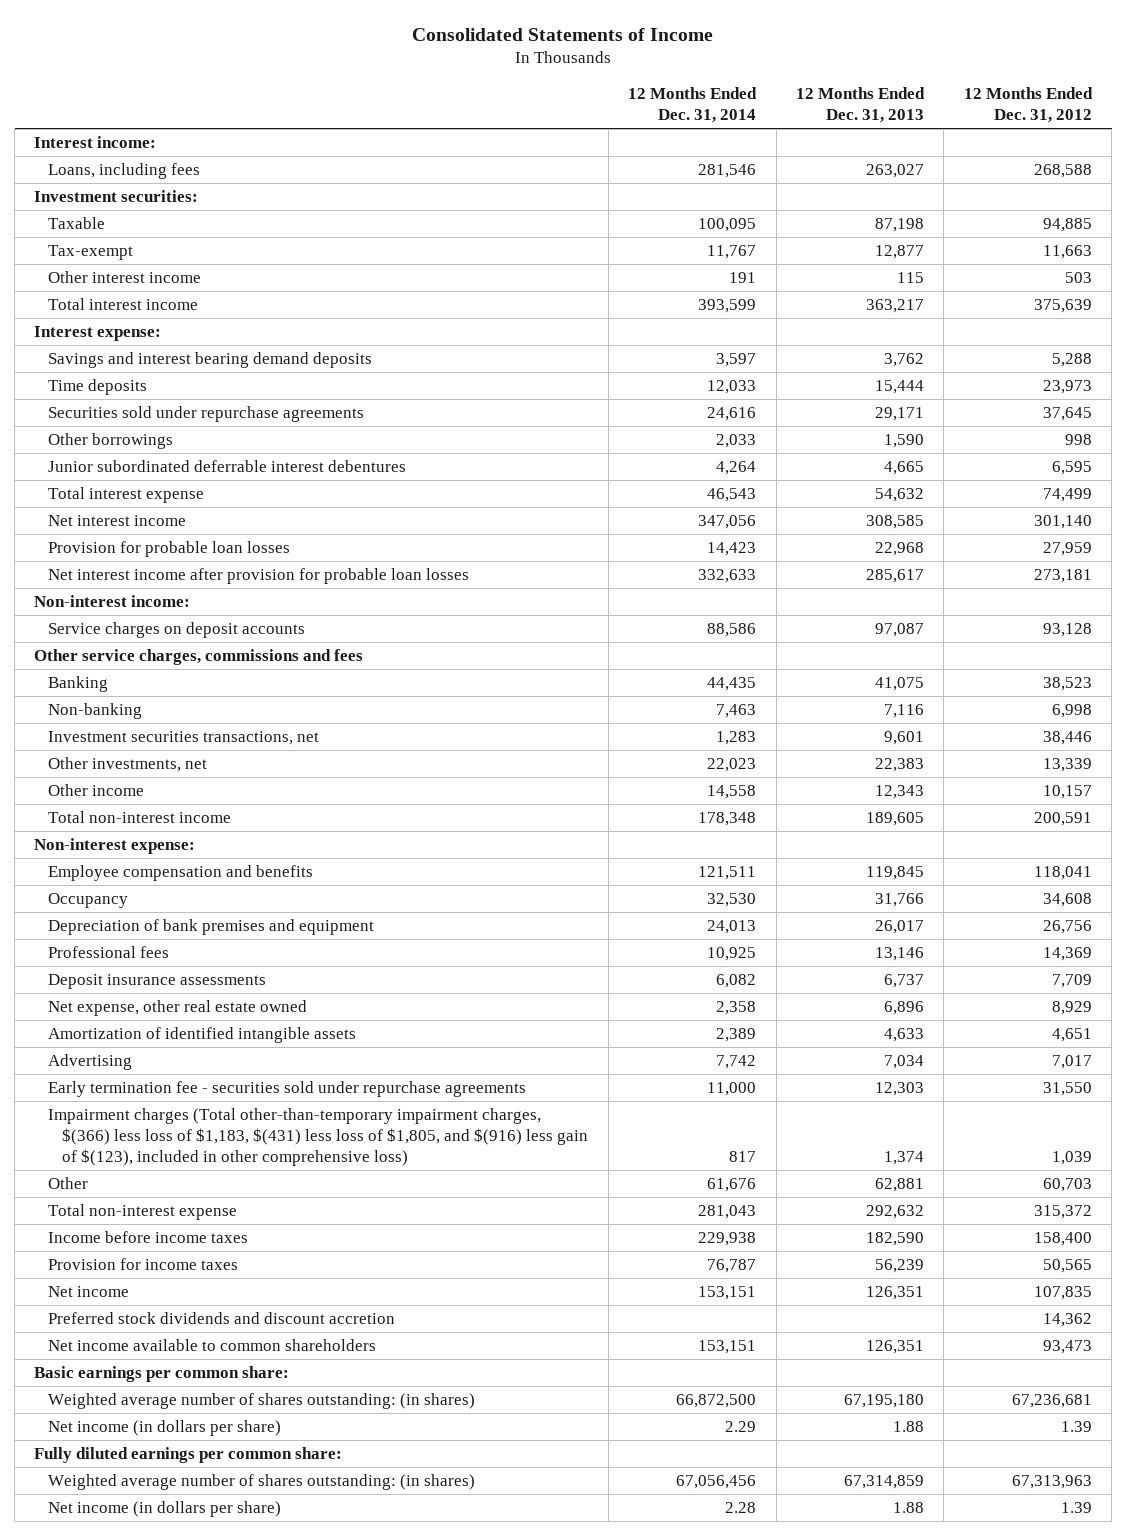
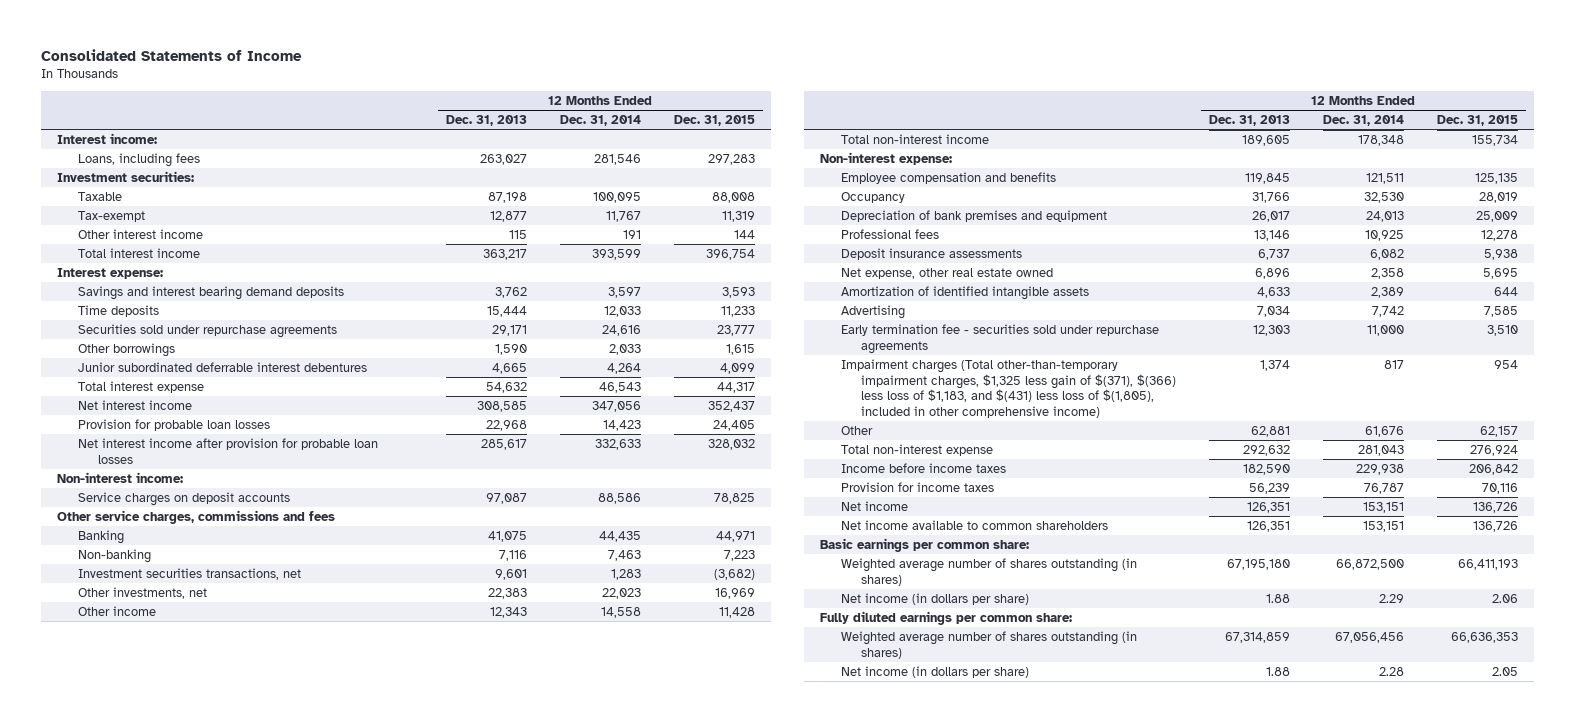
- | 12 Months Ended Dec. 31, 2014 | 12 Months Ended Dec. 31, 2013 | 12 Months Ended Dec. 31, 2012
+ | 12 Months Ended Dec. 31, 2013 | 12 Months Ended Dec. 31, 2014 | 12 Months Ended Dec. 31, 2015
- Impairment charges (Total other-than-temporary impairment charges, $(366) less loss of $1,183, $(431) less loss of $1,805, and $(916) less gain of $(123), included in other comprehensive loss) | 817 | 1,374 | 1,039
+ Impairment charges (Total other-than-temporary impairment charges, $1,325 less gain of $(371), $(366) less loss of $1,183, and $(431) less loss of $(1,805), included in other comprehensive income) | 1,374 | 817 | 954
- Preferred stock dividends and discount accretion | | | 14,362
- Weighted average number of shares outstanding: (in shares) | 66,872,500 | 67,195,180 | 67,236,681
+ Weighted average number of shares outstanding (in shares) | 67,195,180 | 66,872,500 | 66,411,193
- Weighted average number of shares outstanding: (in shares) | 67,056,456 | 67,314,859 | 67,313,963
+ Weighted average number of shares outstanding (in shares) | 67,314,859 | 67,056,456 | 66,636,353

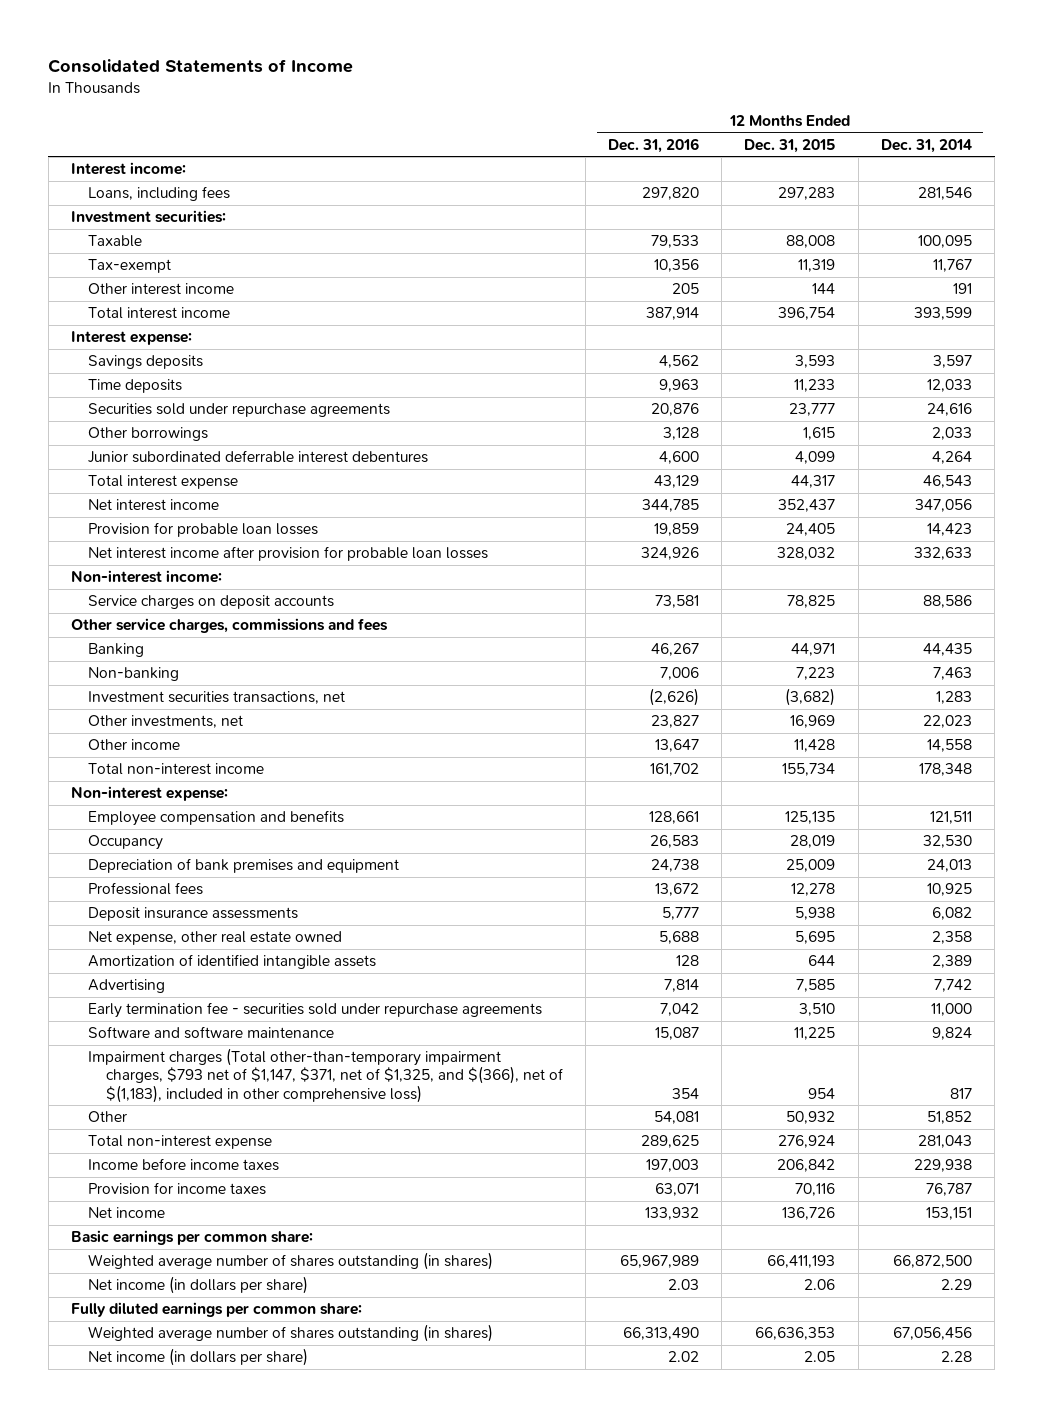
- | 12 Months Ended Dec. 31, 2013 | 12 Months Ended Dec. 31, 2014 | 12 Months Ended Dec. 31, 2015
+ | 12 Months Ended Dec. 31, 2016 | 12 Months Ended Dec. 31, 2015 | 12 Months Ended Dec. 31, 2014
- Savings and interest bearing demand deposits | 3,762 | 3,597 | 3,593
+ Savings deposits | 4,562 | 3,593 | 3,597
- Impairment charges (Total other-than-temporary impairment charges, $1,325 less gain of $(371), $(366) less loss of $1,183, and $(431) less loss of $(1,805), included in other comprehensive income) | 1,374 | 817 | 954
- Other | 62,881 | 61,676 | 62,157
+ Software and software maintenance | 15,087 | 11,225 | 9,824
+ Impairment charges (Total other-than-temporary impairment charges, $793 net of $1,147, $371, net of $1,325, and $(366), net of $(1,183), included in other comprehensive loss) | 354 | 954 | 817
+ Other | 54,081 | 50,932 | 51,852
- Net income available to common shareholders | 126,351 | 153,151 | 136,726

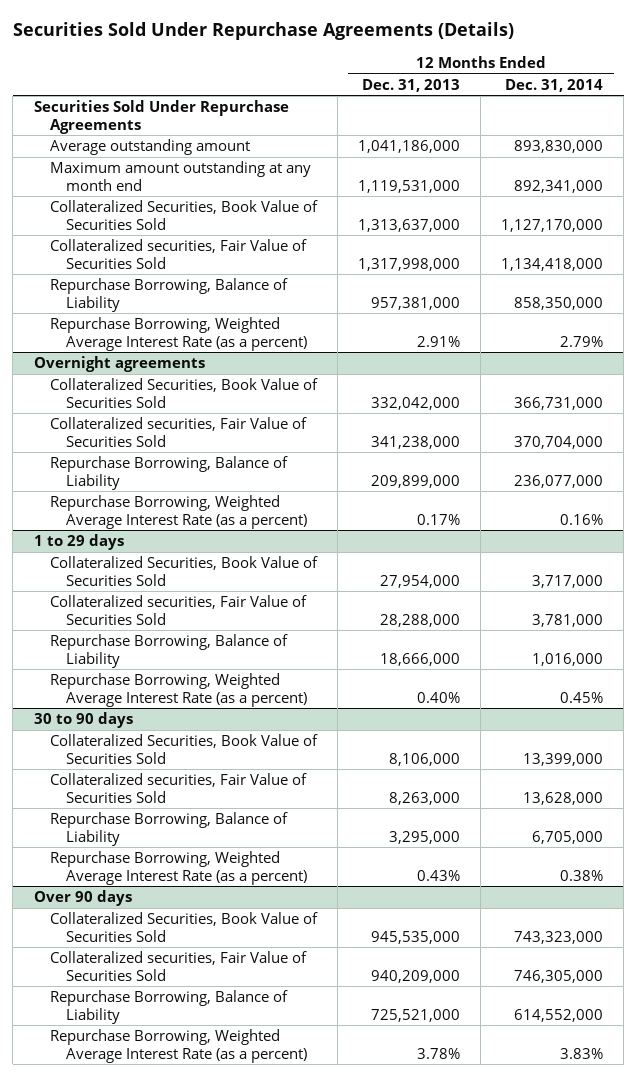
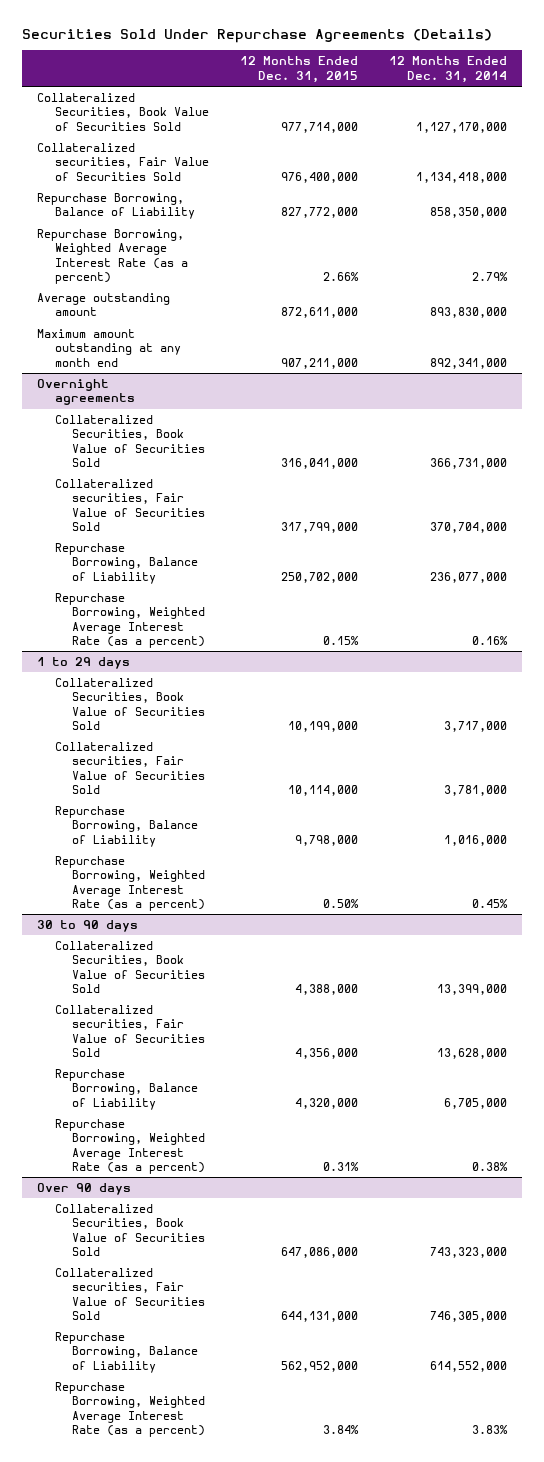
- | 12 Months Ended Dec. 31, 2013 | 12 Months Ended Dec. 31, 2014
+ | 12 Months Ended Dec. 31, 2015 | 12 Months Ended Dec. 31, 2014
- Securities Sold Under Repurchase Agreements
moved down: Average outstanding amount | 872,611,000 | 893,830,000
moved down: Maximum amount outstanding at any month end | 907,211,000 | 892,341,000

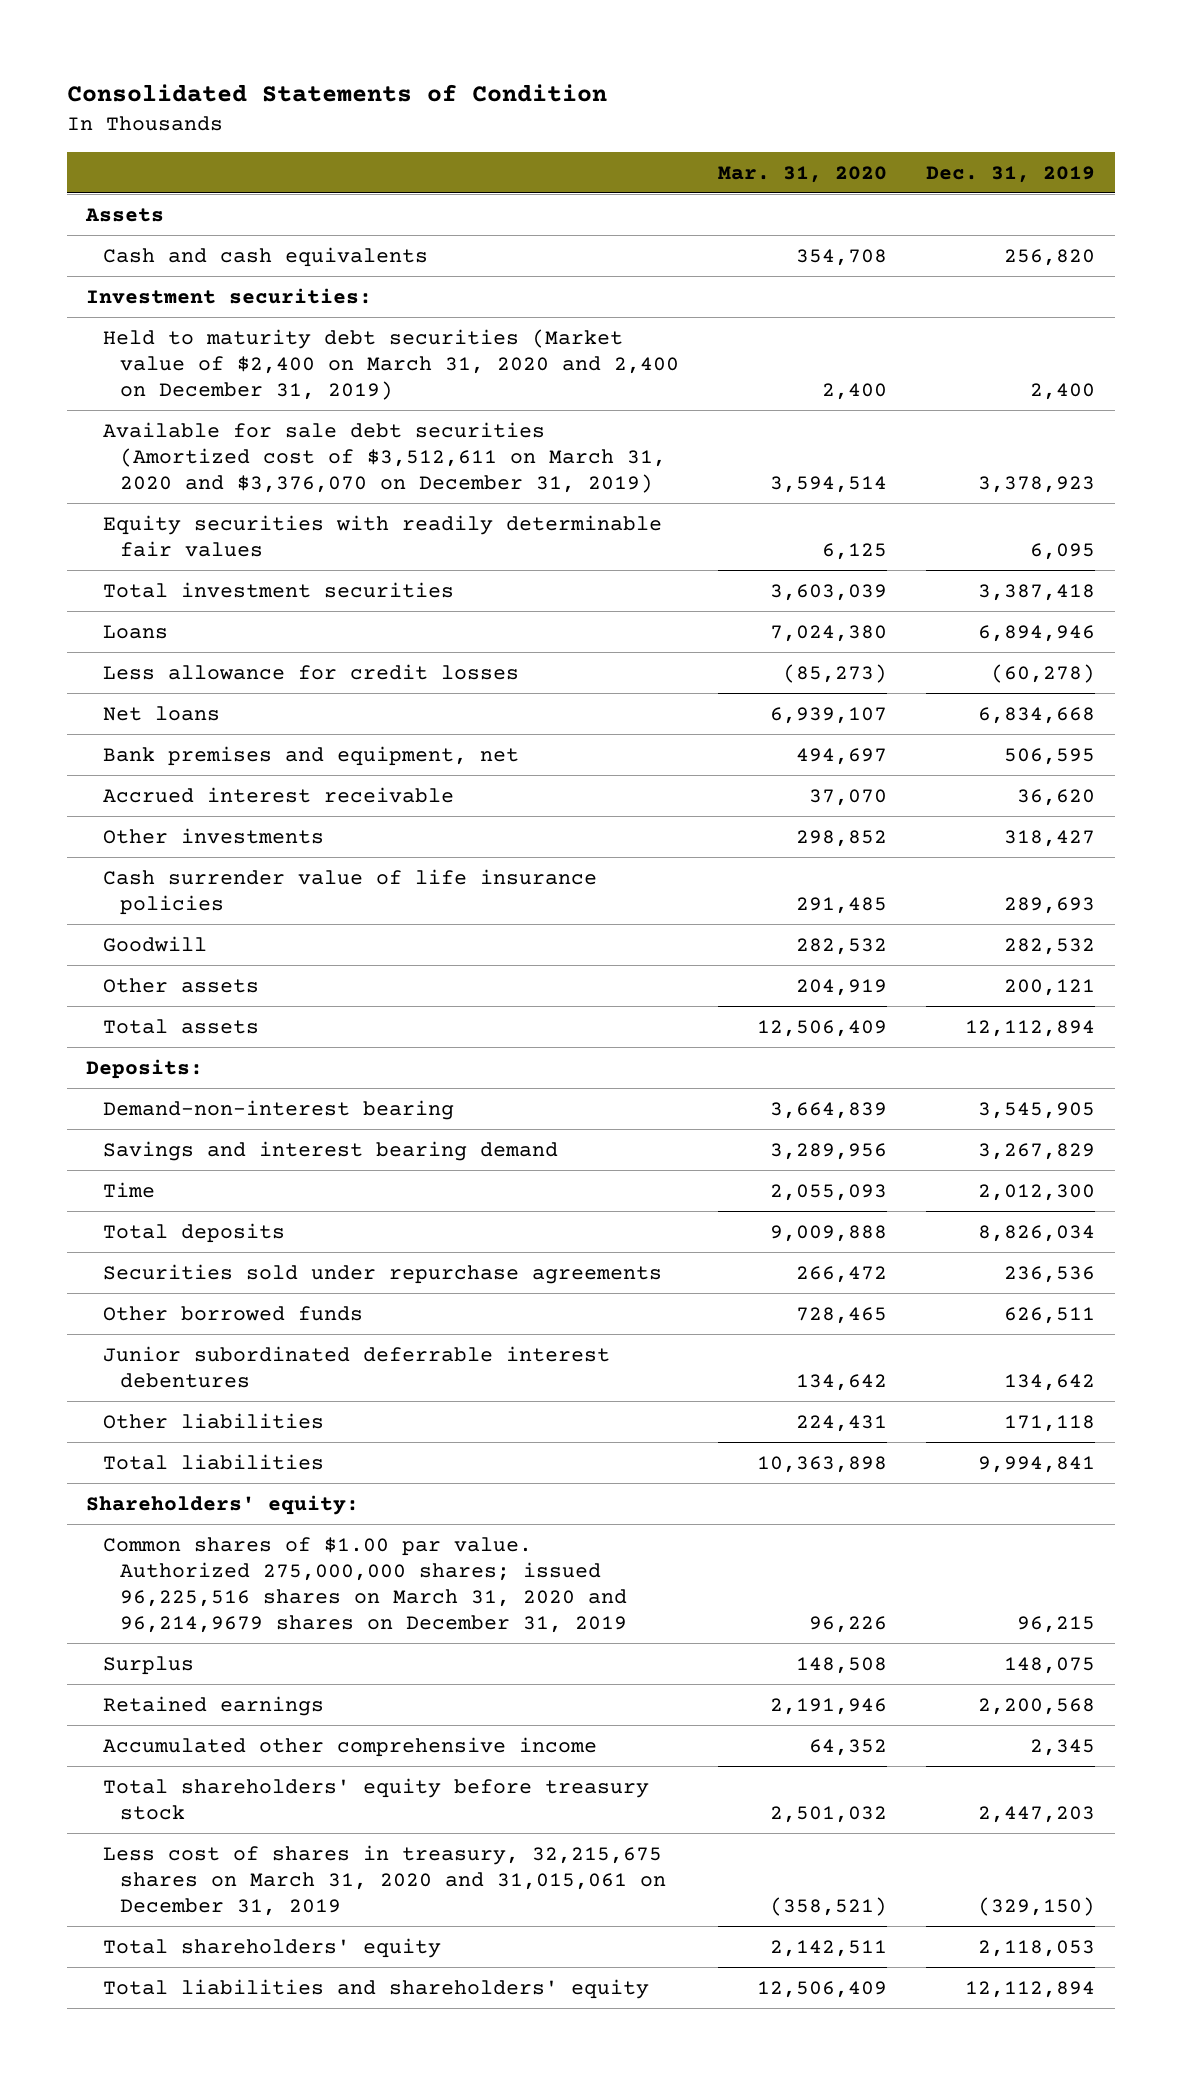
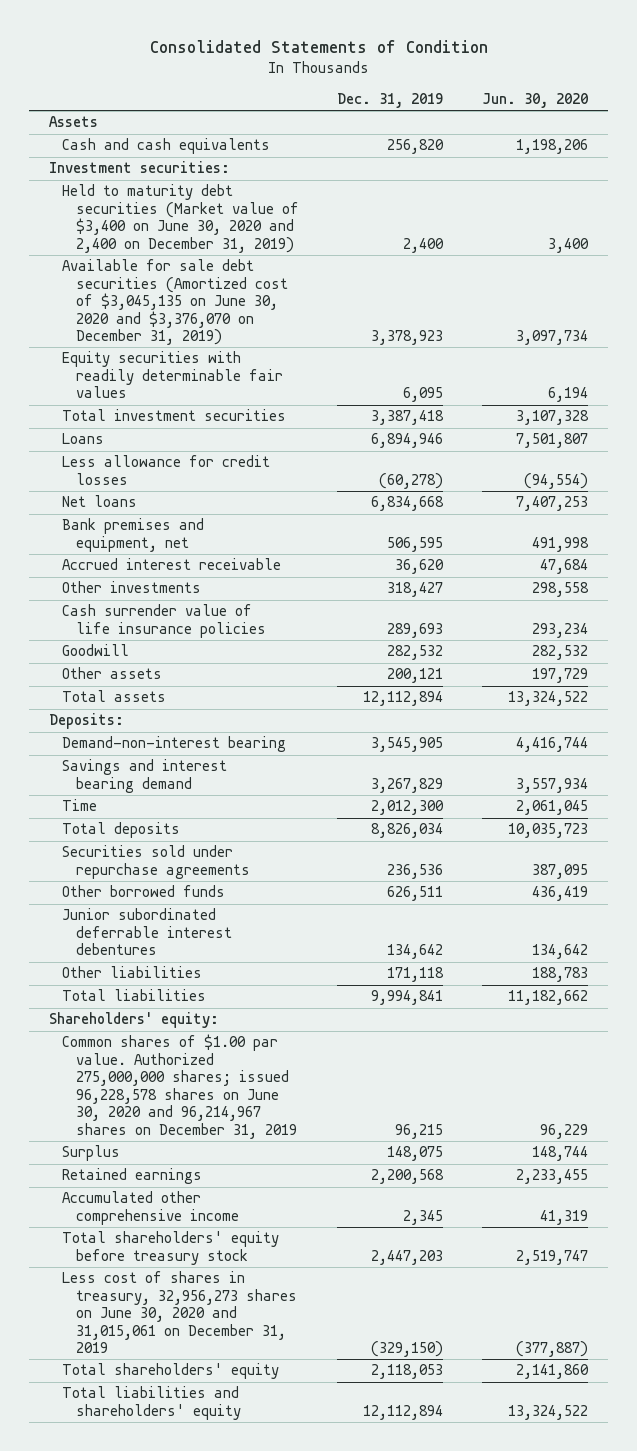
- | Mar. 31, 2020 | Dec. 31, 2019
+ | Dec. 31, 2019 | Jun. 30, 2020
- Held to maturity debt securities (Market value of $2,400 on March 31, 2020 and 2,400 on December 31, 2019) | 2,400 | 2,400
- Available for sale debt securities (Amortized cost of $3,512,611 on March 31, 2020 and $3,376,070 on December 31, 2019) | 3,594,514 | 3,378,923
+ Held to maturity debt securities (Market value of $3,400 on June 30, 2020 and 2,400 on December 31, 2019) | 2,400 | 3,400
+ Available for sale debt securities (Amortized cost of $3,045,135 on June 30, 2020 and $3,376,070 on December 31, 2019) | 3,378,923 | 3,097,734
- Common shares of $1.00 par value. Authorized 275,000,000 shares; issued 96,225,516 shares on March 31, 2020 and 96,214,9679 shares on December 31, 2019 | 96,226 | 96,215
+ Common shares of $1.00 par value. Authorized 275,000,000 shares; issued 96,228,578 shares on June 30, 2020 and 96,214,967 shares on December 31, 2019 | 96,215 | 96,229
- Less cost of shares in treasury, 32,215,675 shares on March 31, 2020 and 31,015,061 on December 31, 2019 | (358,521) | (329,150)
+ Less cost of shares in treasury, 32,956,273 shares on June 30, 2020 and 31,015,061 on December 31, 2019 | (329,150) | (377,887)

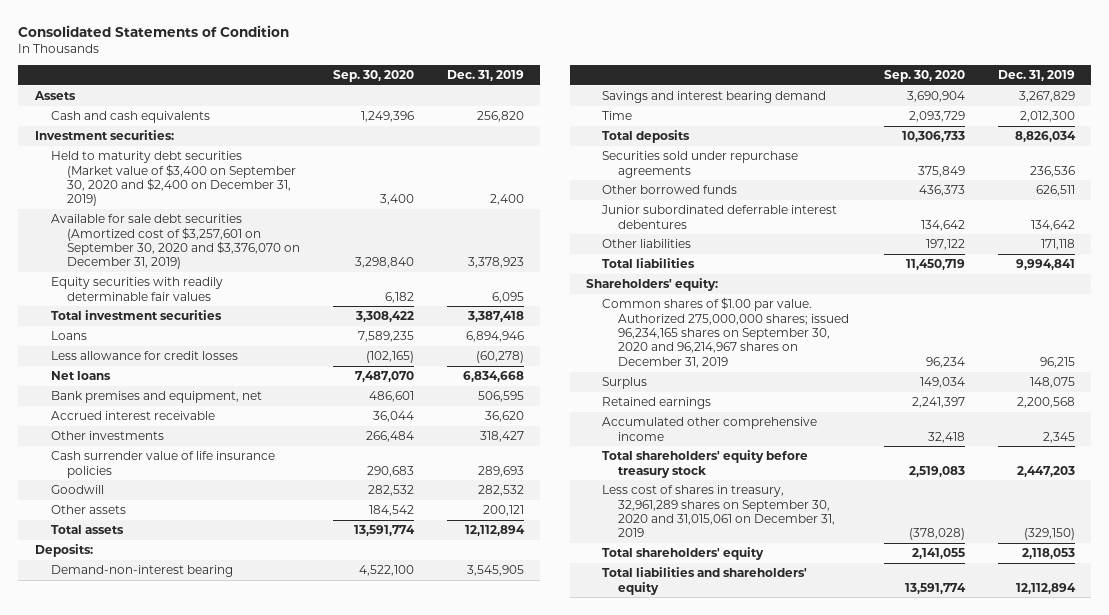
- | Dec. 31, 2019 | Jun. 30, 2020
+ | Sep. 30, 2020 | Dec. 31, 2019
- Held to maturity debt securities (Market value of $3,400 on June 30, 2020 and 2,400 on December 31, 2019) | 2,400 | 3,400
- Available for sale debt securities (Amortized cost of $3,045,135 on June 30, 2020 and $3,376,070 on December 31, 2019) | 3,378,923 | 3,097,734
+ Held to maturity debt securities (Market value of $3,400 on September 30, 2020 and $2,400 on December 31, 2019) | 3,400 | 2,400
+ Available for sale debt securities (Amortized cost of $3,257,601 on September 30, 2020 and $3,376,070 on December 31, 2019) | 3,298,840 | 3,378,923
- Common shares of $1.00 par value. Authorized 275,000,000 shares; issued 96,228,578 shares on June 30, 2020 and 96,214,967 shares on December 31, 2019 | 96,215 | 96,229
+ Common shares of $1.00 par value. Authorized 275,000,000 shares; issued 96,234,165 shares on September 30, 2020 and 96,214,967 shares on December 31, 2019 | 96,234 | 96,215
- Less cost of shares in treasury, 32,956,273 shares on June 30, 2020 and 31,015,061 on December 31, 2019 | (329,150) | (377,887)
+ Less cost of shares in treasury, 32,961,289 shares on September 30, 2020 and 31,015,061 on December 31, 2019 | (378,028) | (329,150)

